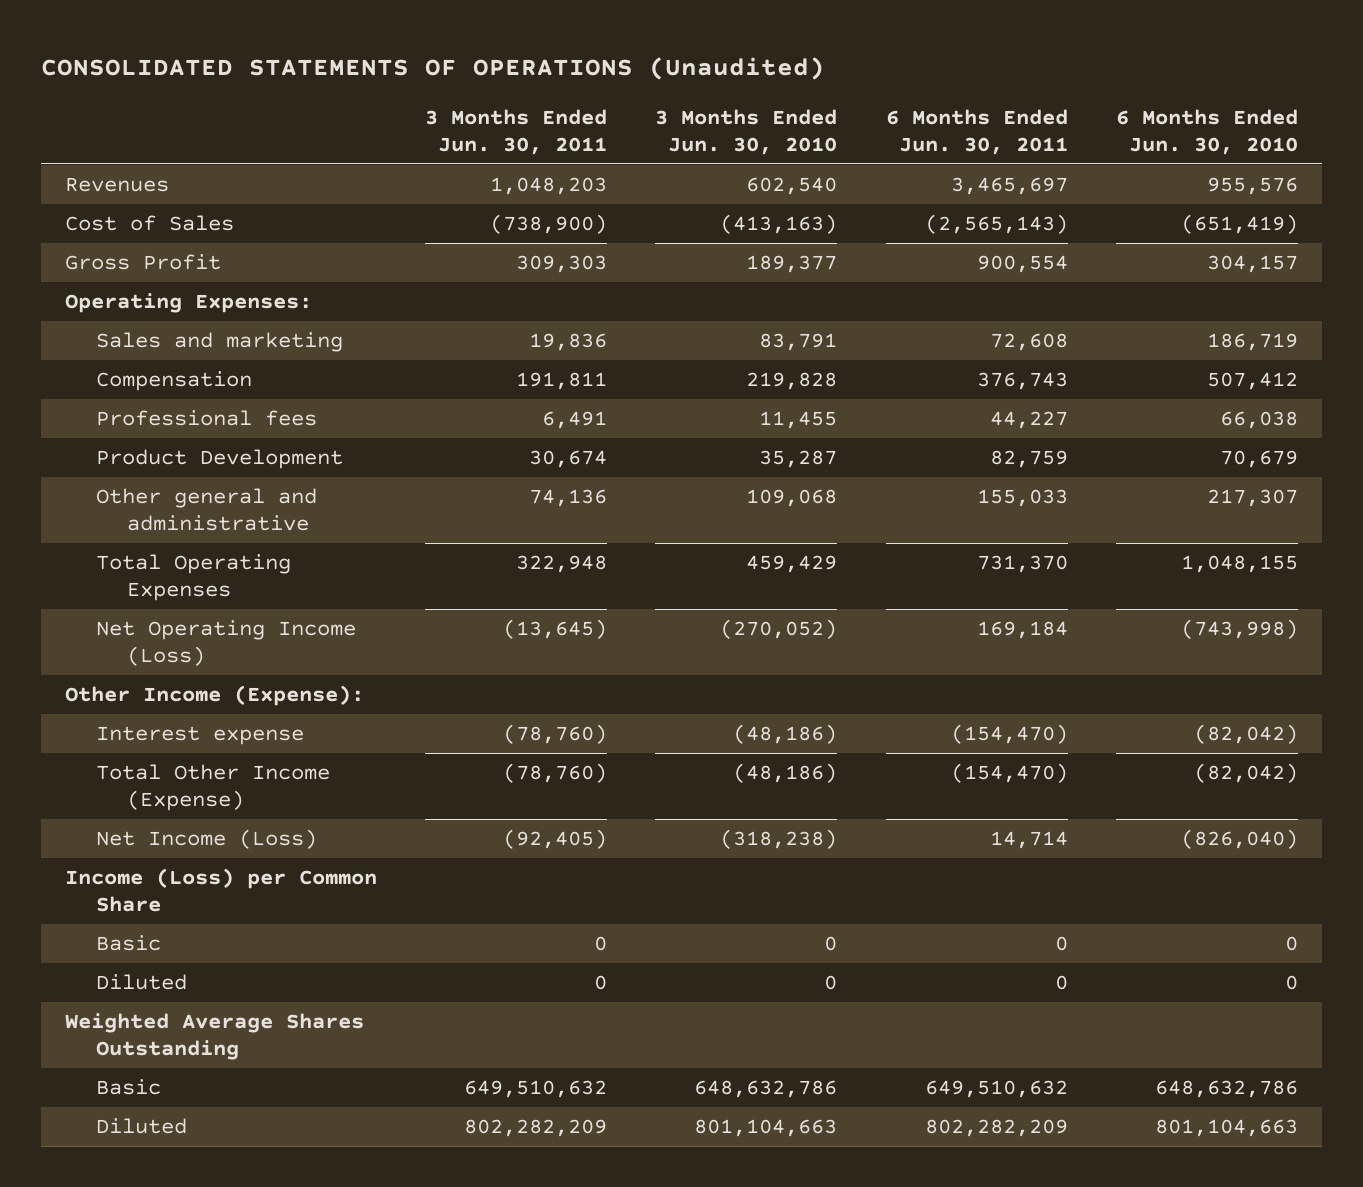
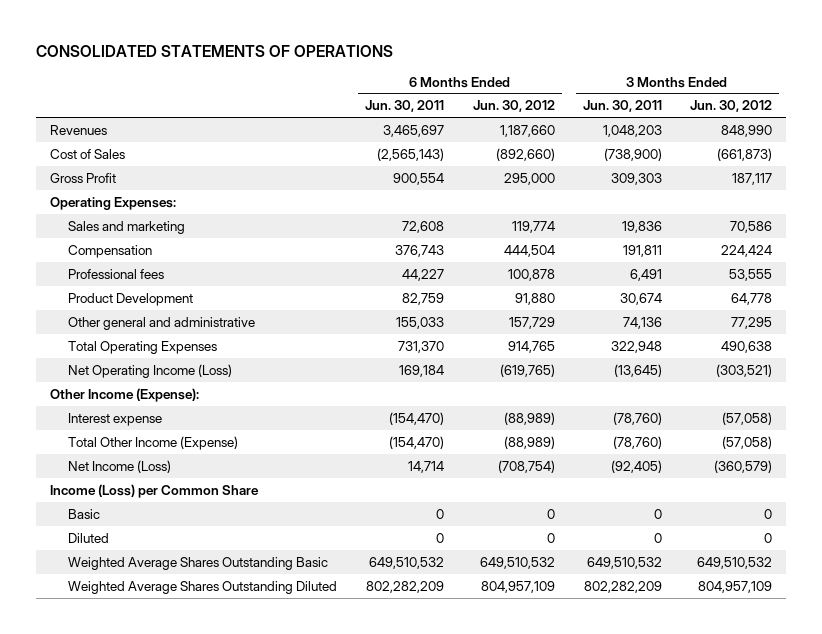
- CONSOLIDATED STATEMENTS OF OPERATIONS (Unaudited)
+ CONSOLIDATED STATEMENTS OF OPERATIONS
- | 3 Months Ended Jun. 30, 2011 | 3 Months Ended Jun. 30, 2010 | 6 Months Ended Jun. 30, 2011 | 6 Months Ended Jun. 30, 2010
+ | 6 Months Ended Jun. 30, 2011 | 6 Months Ended Jun. 30, 2012 | 3 Months Ended Jun. 30, 2011 | 3 Months Ended Jun. 30, 2012
- Weighted Average Shares Outstanding
- Basic | 649,510,632 | 648,632,786 | 649,510,632 | 648,632,786
- Diluted | 802,282,209 | 801,104,663 | 802,282,209 | 801,104,663
+ Weighted Average Shares Outstanding Basic | 649,510,532 | 649,510,532 | 649,510,532 | 649,510,532
+ Weighted Average Shares Outstanding Diluted | 802,282,209 | 804,957,109 | 802,282,209 | 804,957,109

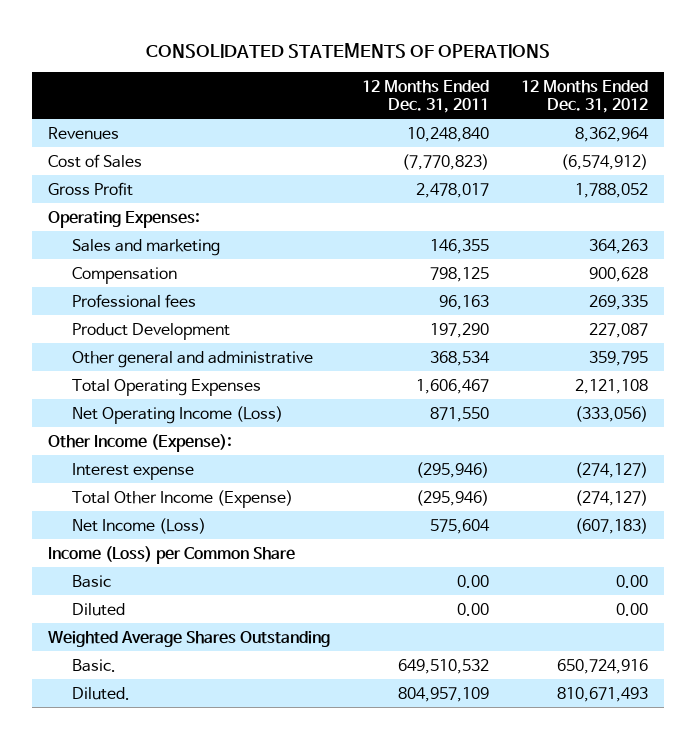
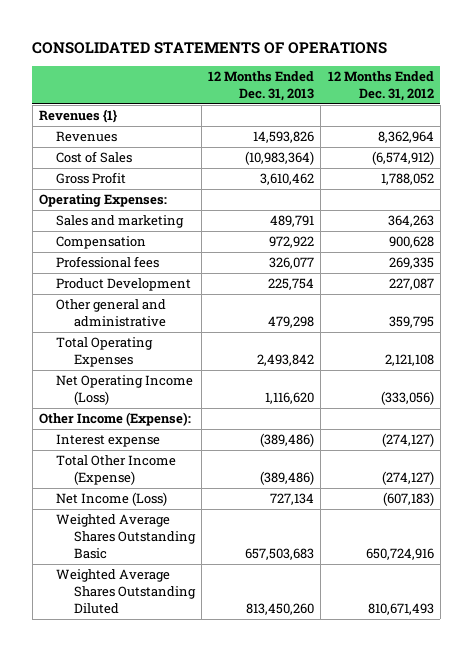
- | 12 Months Ended Dec. 31, 2011 | 12 Months Ended Dec. 31, 2012
+ | 12 Months Ended Dec. 31, 2013 | 12 Months Ended Dec. 31, 2012
+ Revenues {1}
- Income (Loss) per Common Share
- Basic | 0.00 | 0.00
- Diluted | 0.00 | 0.00
- Weighted Average Shares Outstanding
- Basic. | 649,510,532 | 650,724,916
- Diluted. | 804,957,109 | 810,671,493
+ Weighted Average Shares Outstanding Basic | 657,503,683 | 650,724,916
+ Weighted Average Shares Outstanding Diluted | 813,450,260 | 810,671,493

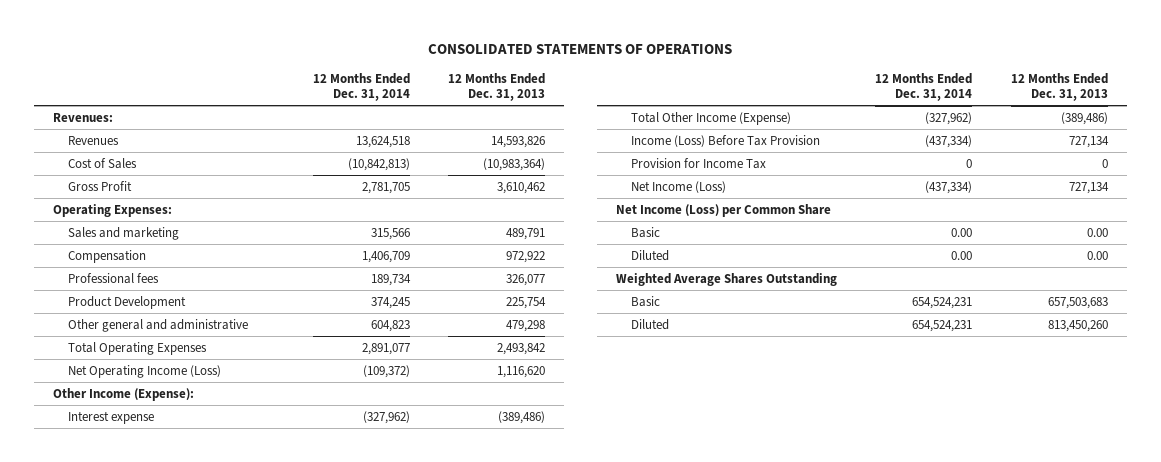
- | 12 Months Ended Dec. 31, 2013 | 12 Months Ended Dec. 31, 2012
+ | 12 Months Ended Dec. 31, 2014 | 12 Months Ended Dec. 31, 2013
- Revenues {1}
+ Revenues:
+ Income (Loss) Before Tax Provision | (437,334) | 727,134
+ Provision for Income Tax | 0 | 0
- Weighted Average Shares Outstanding Basic | 657,503,683 | 650,724,916
- Weighted Average Shares Outstanding Diluted | 813,450,260 | 810,671,493
+ Net Income (Loss) per Common Share
+ Basic | 0.00 | 0.00
+ Diluted | 0.00 | 0.00
+ Weighted Average Shares Outstanding
+ Basic | 654,524,231 | 657,503,683
+ Diluted | 654,524,231 | 813,450,260

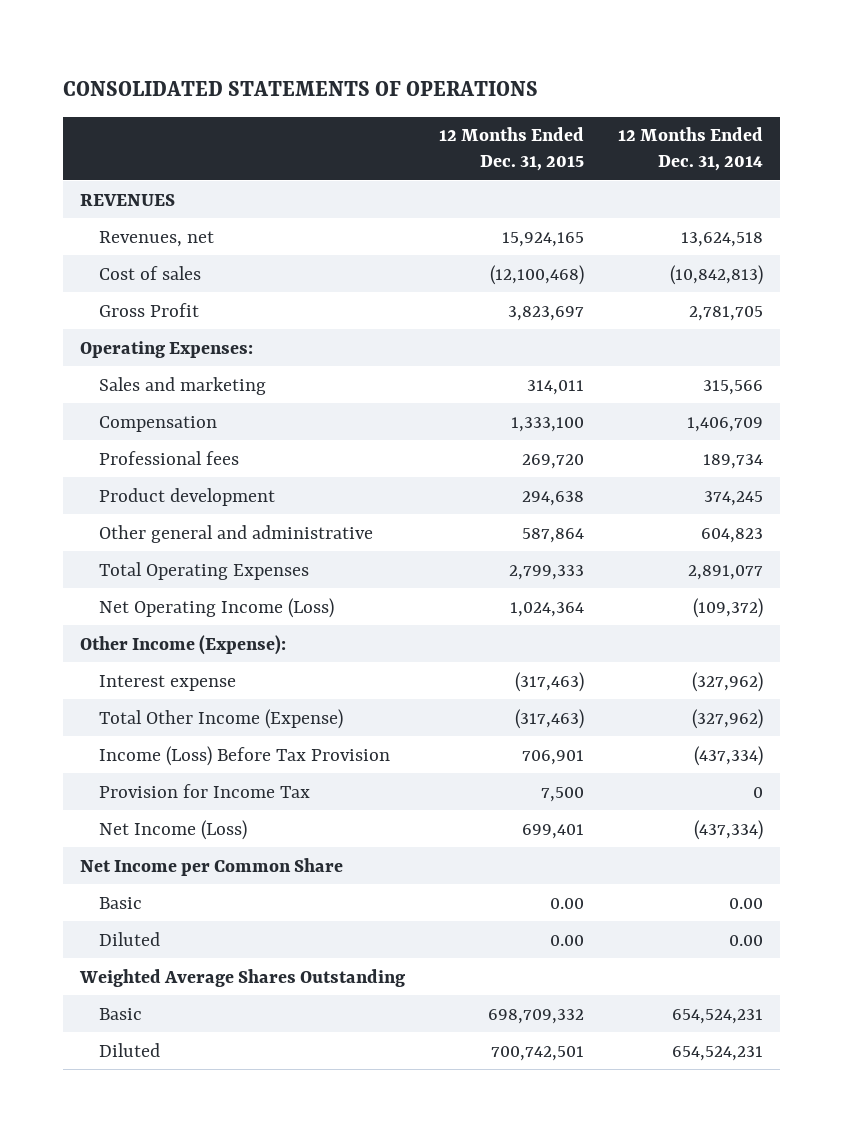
- | 12 Months Ended Dec. 31, 2014 | 12 Months Ended Dec. 31, 2013
+ | 12 Months Ended Dec. 31, 2015 | 12 Months Ended Dec. 31, 2014
- Revenues:
- Revenues | 13,624,518 | 14,593,826
- Cost of Sales | (10,842,813) | (10,983,364)
+ REVENUES
+ Revenues, net | 15,924,165 | 13,624,518
+ Cost of sales | (12,100,468) | (10,842,813)
- Product Development | 374,245 | 225,754
+ Product development | 294,638 | 374,245
- Net Income (Loss) per Common Share
+ Net Income per Common Share

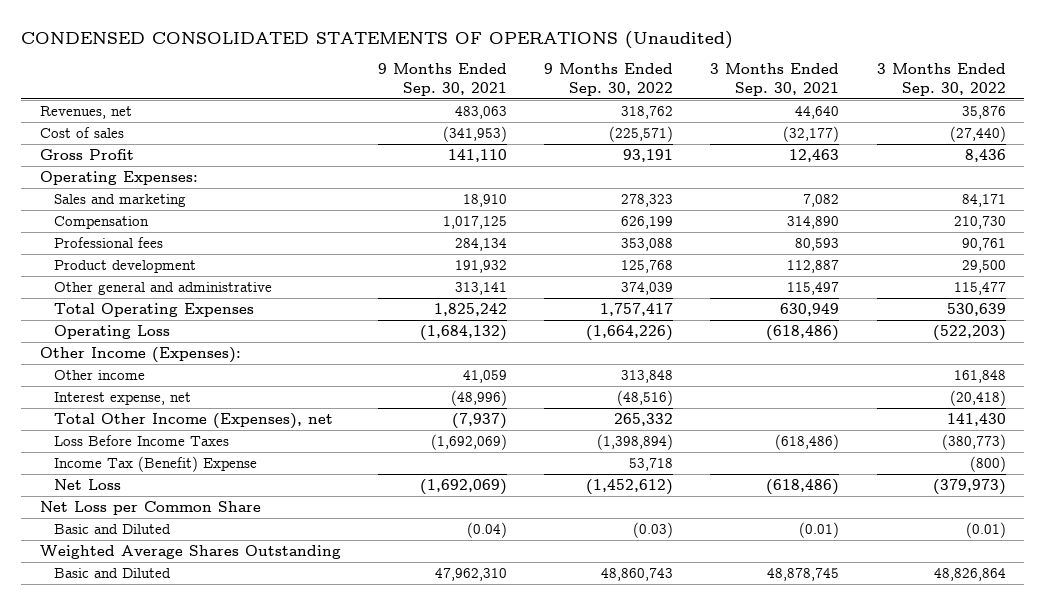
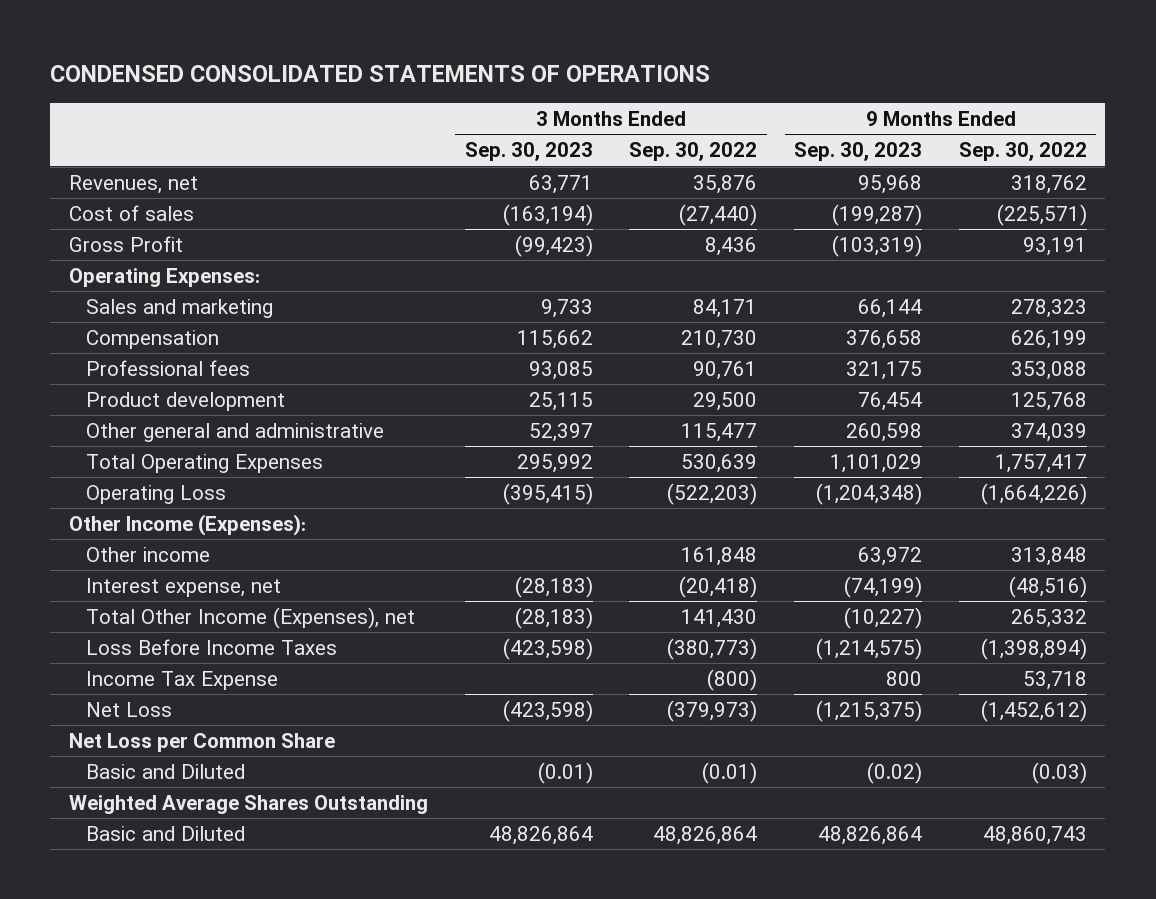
- CONDENSED CONSOLIDATED STATEMENTS OF OPERATIONS (Unaudited)
+ CONDENSED CONSOLIDATED STATEMENTS OF OPERATIONS
- | 9 Months Ended Sep. 30, 2021 | 9 Months Ended Sep. 30, 2022 | 3 Months Ended Sep. 30, 2021 | 3 Months Ended Sep. 30, 2022
+ | 3 Months Ended Sep. 30, 2023 | 3 Months Ended Sep. 30, 2022 | 9 Months Ended Sep. 30, 2023 | 9 Months Ended Sep. 30, 2022
- Income Tax (Benefit) Expense | | 53,718 | | (800)
+ Income Tax Expense | | (800) | 800 | 53,718

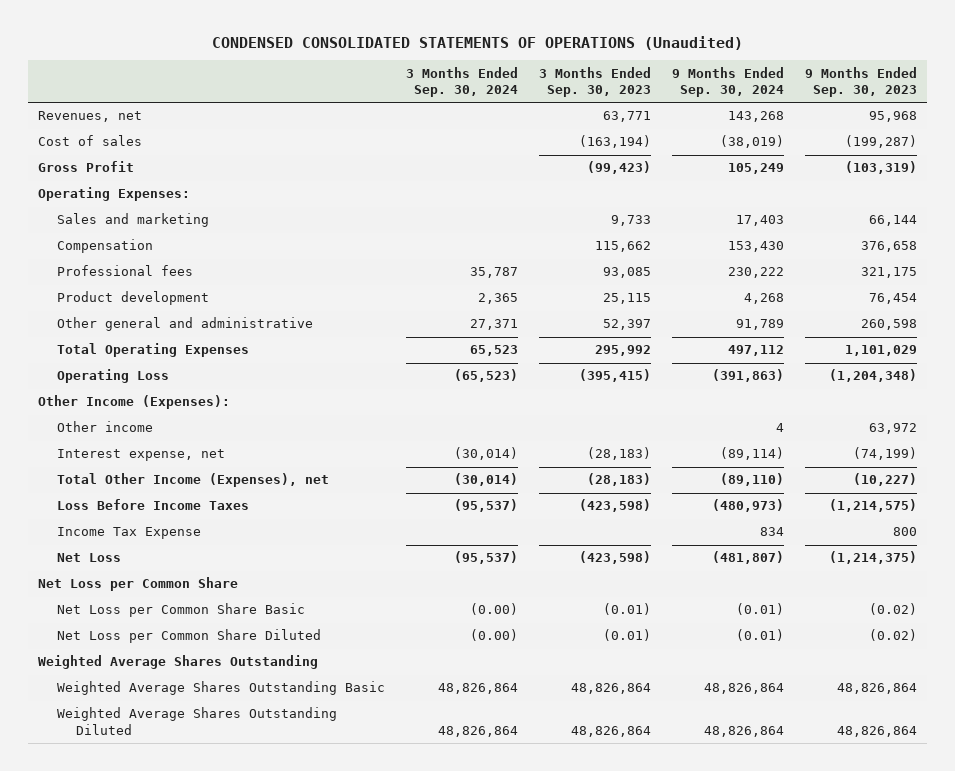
- CONDENSED CONSOLIDATED STATEMENTS OF OPERATIONS
+ CONDENSED CONSOLIDATED STATEMENTS OF OPERATIONS (Unaudited)
- | 3 Months Ended Sep. 30, 2023 | 3 Months Ended Sep. 30, 2022 | 9 Months Ended Sep. 30, 2023 | 9 Months Ended Sep. 30, 2022
+ | 3 Months Ended Sep. 30, 2024 | 3 Months Ended Sep. 30, 2023 | 9 Months Ended Sep. 30, 2024 | 9 Months Ended Sep. 30, 2023
- Net Loss | (423,598) | (379,973) | (1,215,375) | (1,452,612)
+ Net Loss | (95,537) | (423,598) | (481,807) | (1,214,375)
- Basic and Diluted | (0.01) | (0.01) | (0.02) | (0.03)
+ Net Loss per Common Share Basic | (0.00) | (0.01) | (0.01) | (0.02)
+ Net Loss per Common Share Diluted | (0.00) | (0.01) | (0.01) | (0.02)
- Basic and Diluted | 48,826,864 | 48,826,864 | 48,826,864 | 48,860,743
+ Weighted Average Shares Outstanding Basic | 48,826,864 | 48,826,864 | 48,826,864 | 48,826,864
+ Weighted Average Shares Outstanding Diluted | 48,826,864 | 48,826,864 | 48,826,864 | 48,826,864

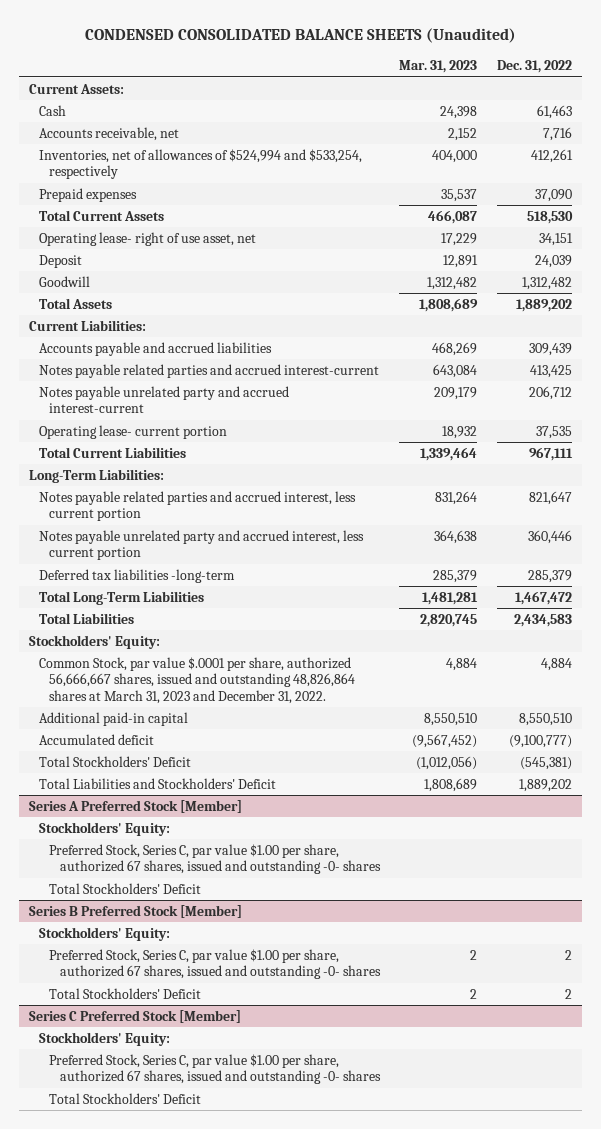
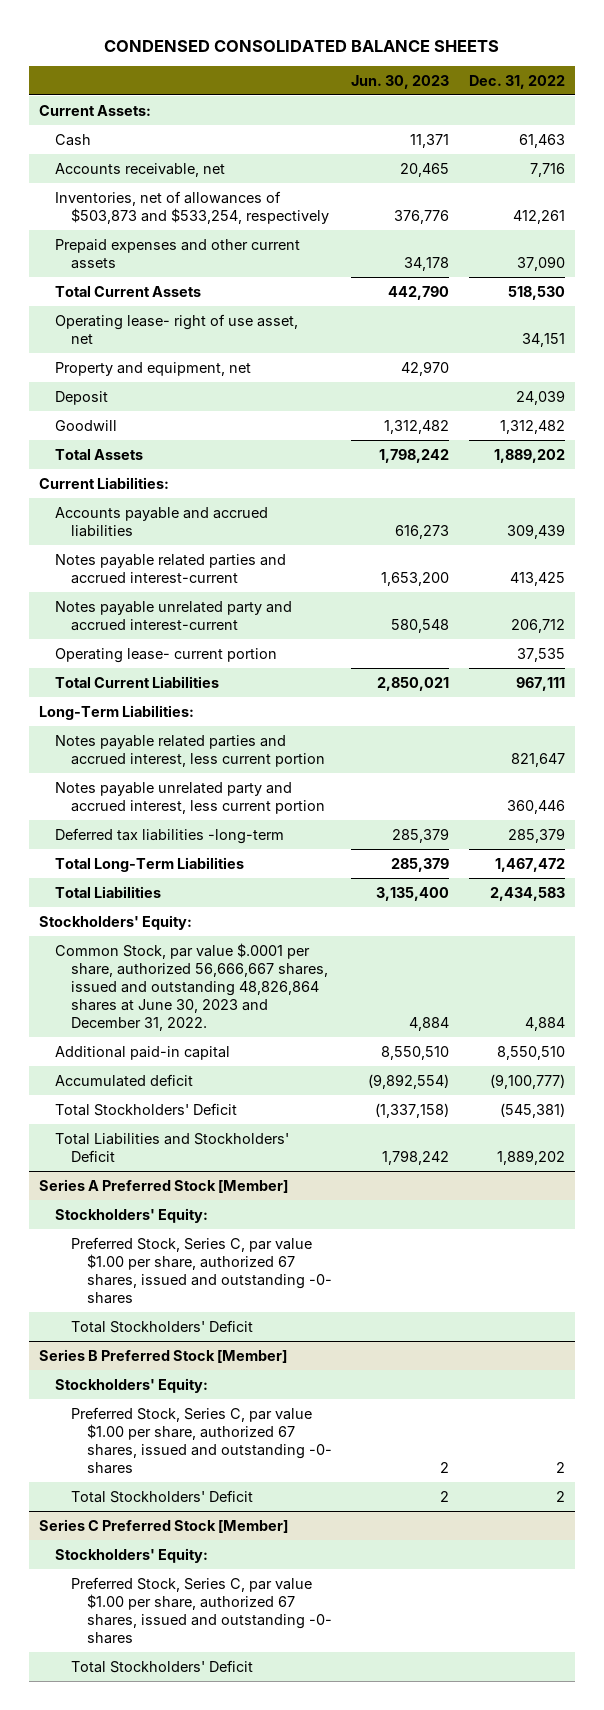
- CONDENSED CONSOLIDATED BALANCE SHEETS (Unaudited)
+ CONDENSED CONSOLIDATED BALANCE SHEETS
- | Mar. 31, 2023 | Dec. 31, 2022
+ | Jun. 30, 2023 | Dec. 31, 2022
- Inventories, net of allowances of $524,994 and $533,254, respectively | 404,000 | 412,261
- Prepaid expenses | 35,537 | 37,090
+ Inventories, net of allowances of $503,873 and $533,254, respectively | 376,776 | 412,261
+ Prepaid expenses and other current assets | 34,178 | 37,090
+ Property and equipment, net | 42,970 |
- Common Stock, par value $.0001 per share, authorized 56,666,667 shares, issued and outstanding 48,826,864 shares at March 31, 2023 and December 31, 2022. | 4,884 | 4,884
+ Common Stock, par value $.0001 per share, authorized 56,666,667 shares, issued and outstanding 48,826,864 shares at June 30, 2023 and December 31, 2022. | 4,884 | 4,884

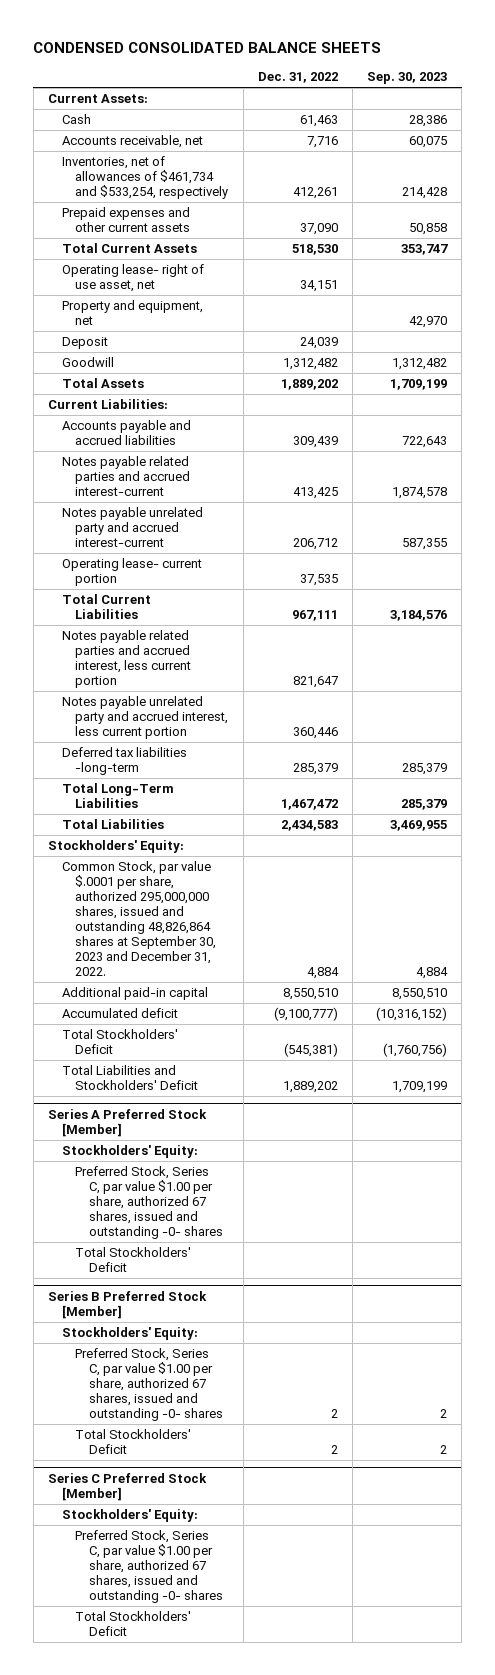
- | Jun. 30, 2023 | Dec. 31, 2022
+ | Dec. 31, 2022 | Sep. 30, 2023
- Inventories, net of allowances of $503,873 and $533,254, respectively | 376,776 | 412,261
+ Inventories, net of allowances of $461,734 and $533,254, respectively | 412,261 | 214,428
- Long-Term Liabilities:
- Common Stock, par value $.0001 per share, authorized 56,666,667 shares, issued and outstanding 48,826,864 shares at June 30, 2023 and December 31, 2022. | 4,884 | 4,884
+ Common Stock, par value $.0001 per share, authorized 295,000,000 shares, issued and outstanding 48,826,864 shares at September 30, 2023 and December 31, 2022. | 4,884 | 4,884

